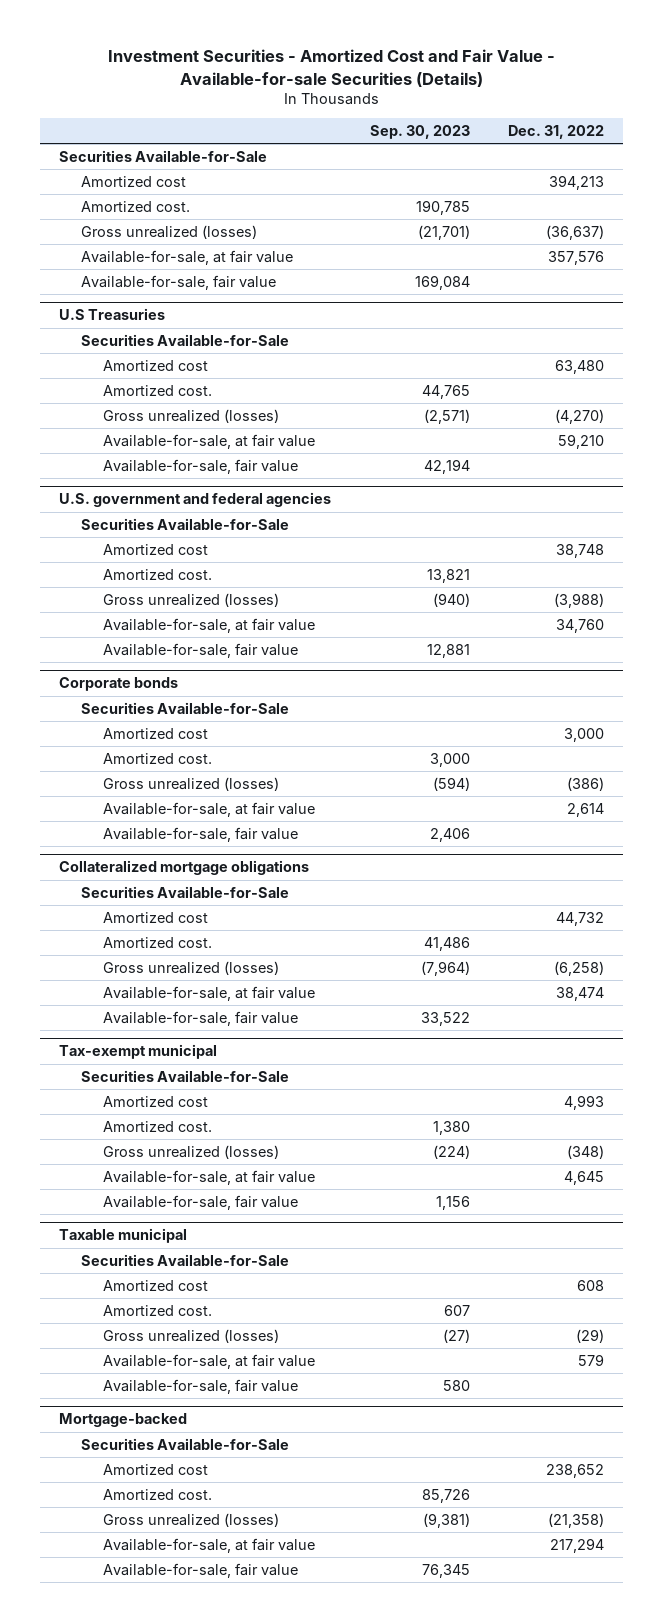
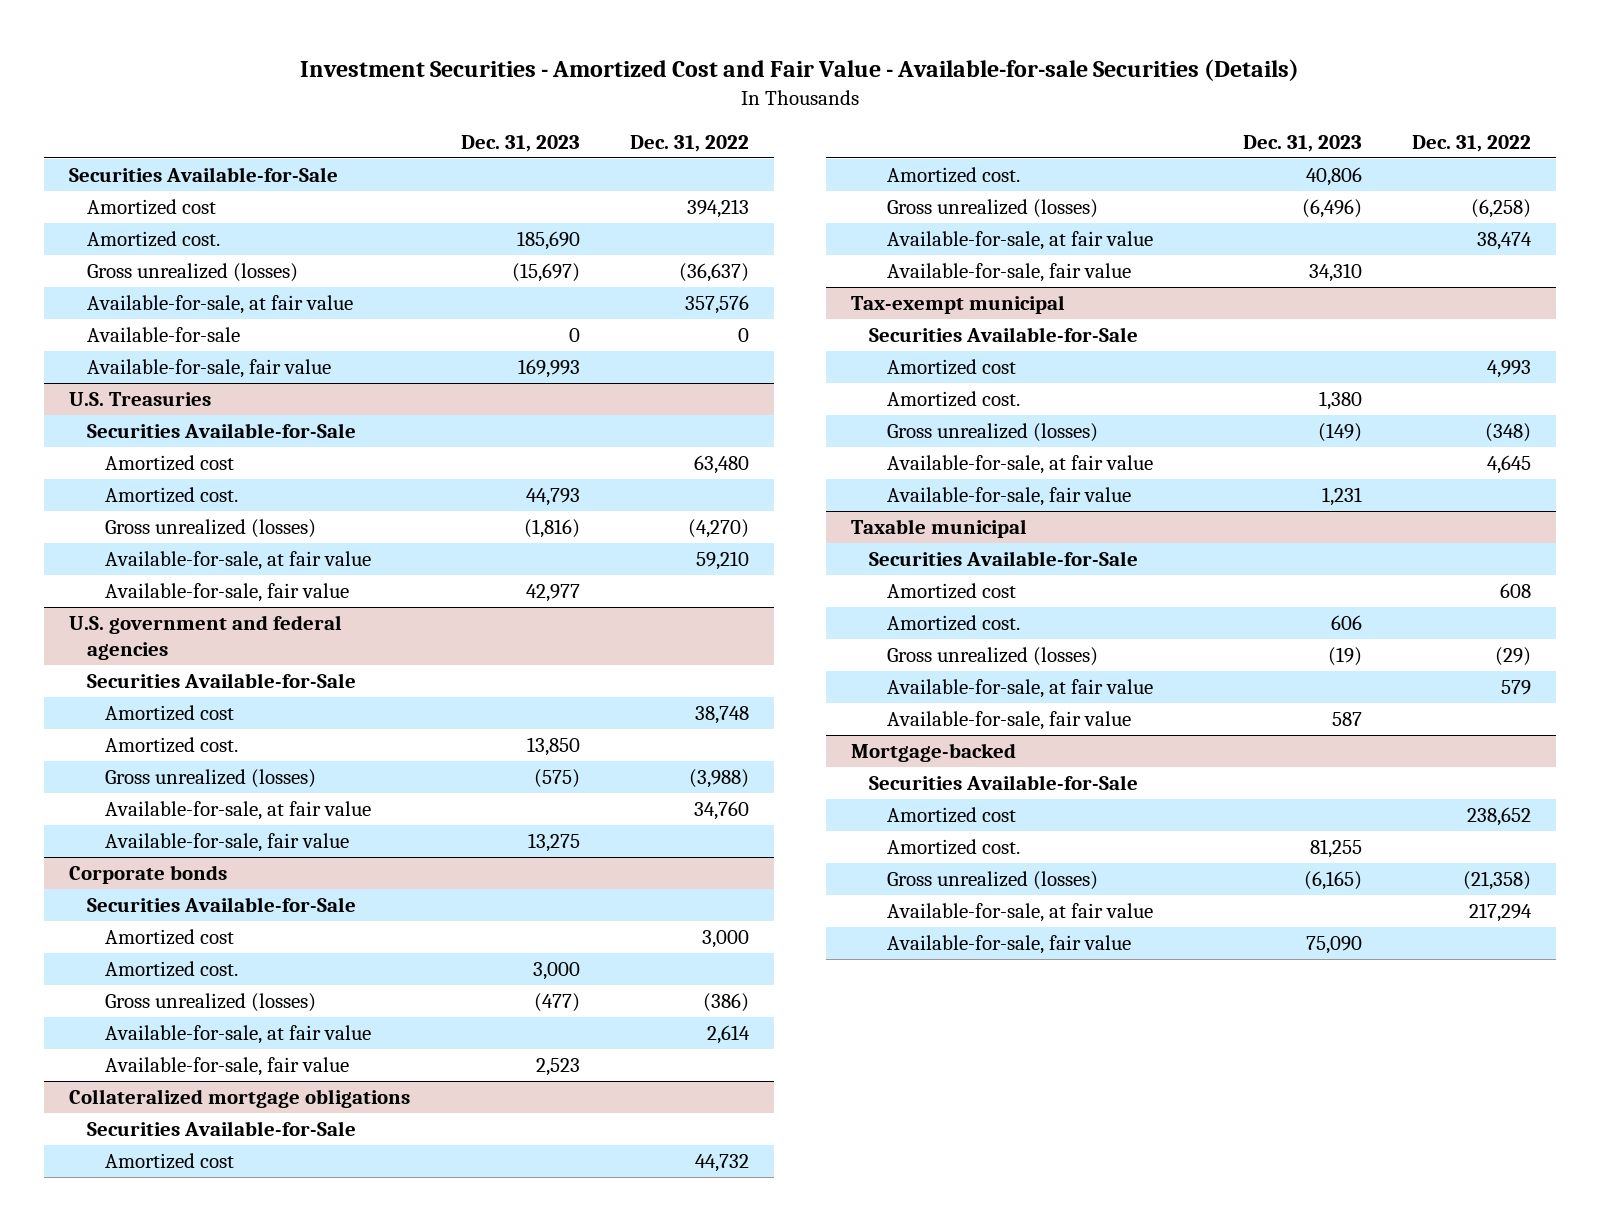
- | Sep. 30, 2023 | Dec. 31, 2022
+ | Dec. 31, 2023 | Dec. 31, 2022
+ Available-for-sale | 0 | 0
- U.S Treasuries
+ U.S. Treasuries

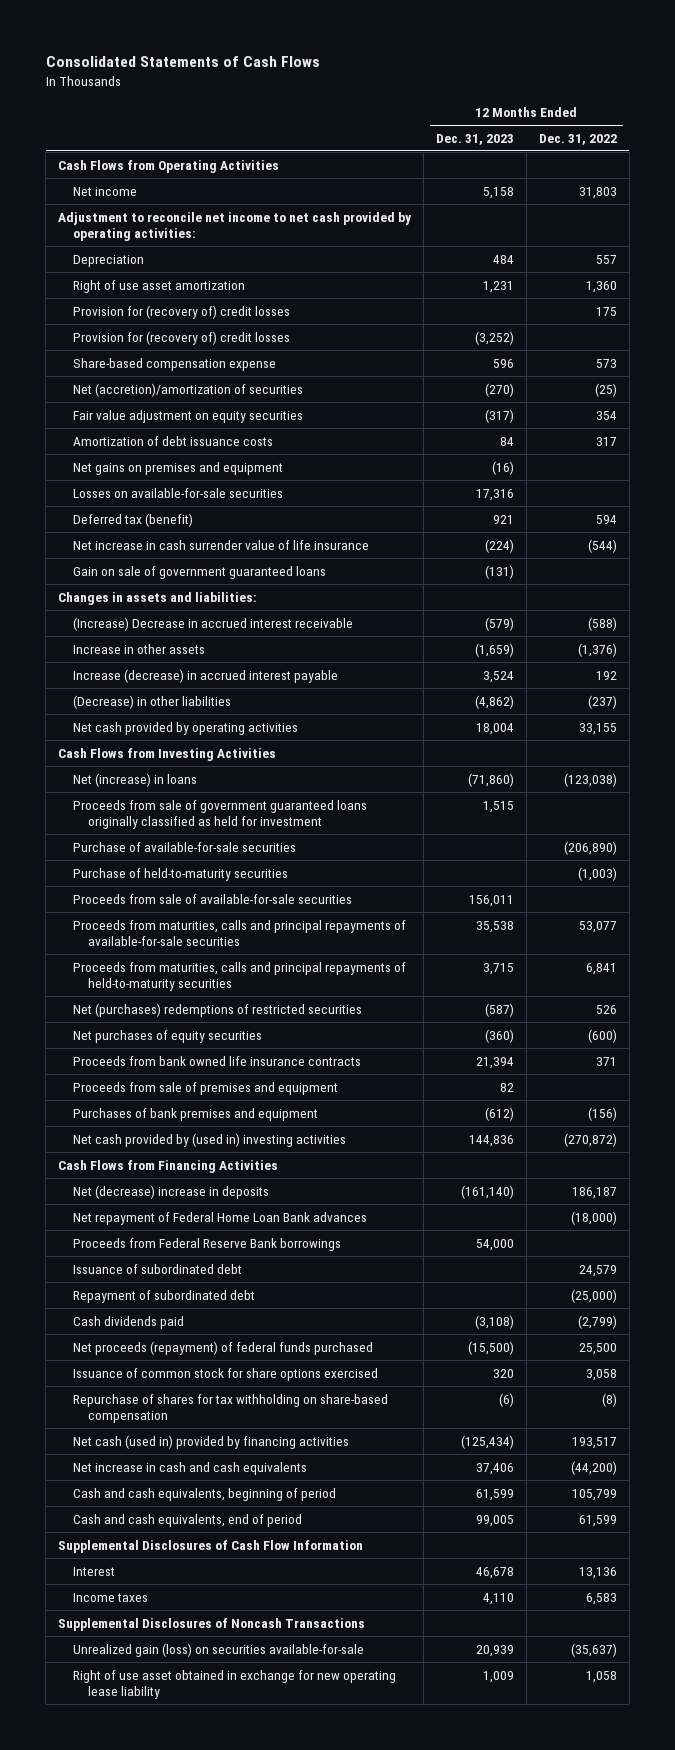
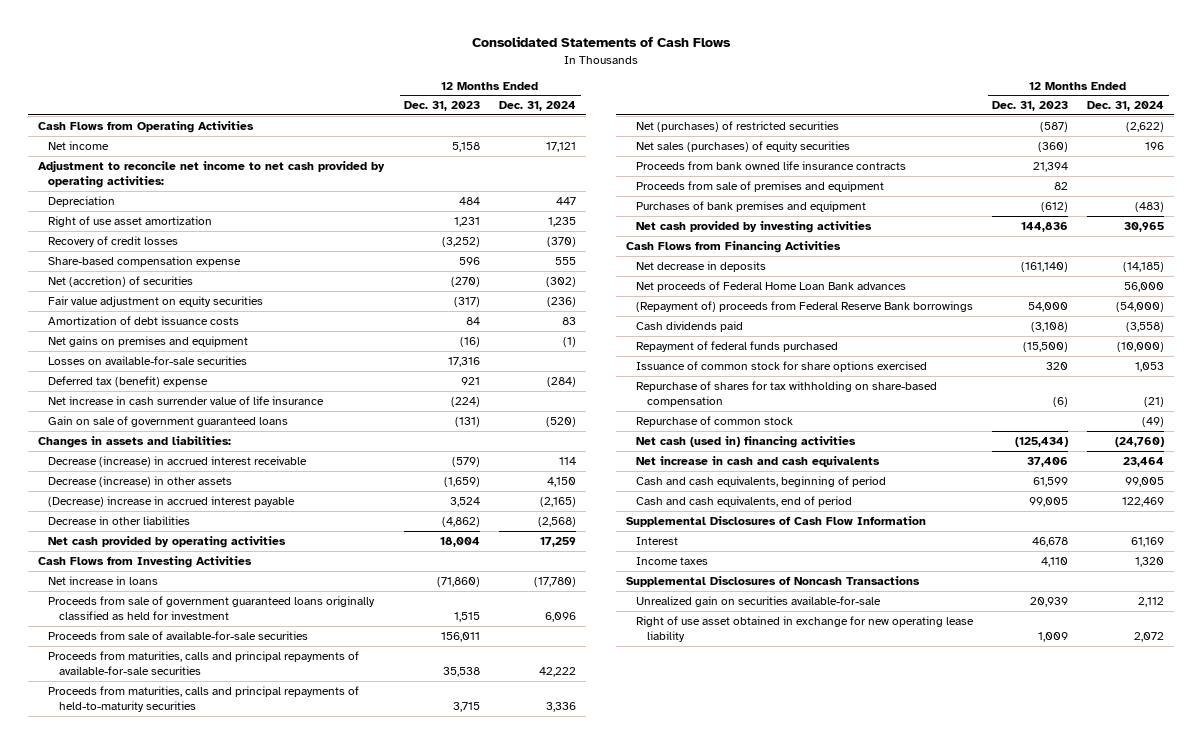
- | 12 Months Ended Dec. 31, 2023 | 12 Months Ended Dec. 31, 2022
+ | 12 Months Ended Dec. 31, 2023 | 12 Months Ended Dec. 31, 2024
- Provision for (recovery of) credit losses | | 175
- Provision for (recovery of) credit losses | (3,252) |
+ Recovery of credit losses | (3,252) | (370)
- Net (accretion)/amortization of securities | (270) | (25)
+ Net (accretion) of securities | (270) | (302)
- Deferred tax (benefit) | 921 | 594
+ Deferred tax (benefit) expense | 921 | (284)
- (Increase) Decrease in accrued interest receivable | (579) | (588)
- Increase in other assets | (1,659) | (1,376)
- Increase (decrease) in accrued interest payable | 3,524 | 192
- (Decrease) in other liabilities | (4,862) | (237)
+ Decrease (increase) in accrued interest receivable | (579) | 114
+ Decrease (increase) in other assets | (1,659) | 4,150
+ (Decrease) increase in accrued interest payable | 3,524 | (2,165)
+ Decrease in other liabilities | (4,862) | (2,568)
- Net (increase) in loans | (71,860) | (123,038)
+ Net increase in loans | (71,860) | (17,780)
- Purchase of available-for-sale securities | | (206,890)
- Purchase of held-to-maturity securities | | (1,003)
- Net (purchases) redemptions of restricted securities | (587) | 526
- Net purchases of equity securities | (360) | (600)
+ Net (purchases) of restricted securities | (587) | (2,622)
+ Net sales (purchases) of equity securities | (360) | 196
- Net cash provided by (used in) investing activities | 144,836 | (270,872)
+ Net cash provided by investing activities | 144,836 | 30,965
- Net (decrease) increase in deposits | (161,140) | 186,187
- Net repayment of Federal Home Loan Bank advances | | (18,000)
- Proceeds from Federal Reserve Bank borrowings | 54,000 |
- Issuance of subordinated debt | | 24,579
- Repayment of subordinated debt | | (25,000)
+ Net decrease in deposits | (161,140) | (14,185)
+ Net proceeds of Federal Home Loan Bank advances | | 56,000
+ (Repayment of) proceeds from Federal Reserve Bank borrowings | 54,000 | (54,000)
- Net proceeds (repayment) of federal funds purchased | (15,500) | 25,500
+ Repayment of federal funds purchased | (15,500) | (10,000)
- Net cash (used in) provided by financing activities | (125,434) | 193,517
+ Repurchase of common stock | | (49)
+ Net cash (used in) financing activities | (125,434) | (24,760)
- Unrealized gain (loss) on securities available-for-sale | 20,939 | (35,637)
+ Unrealized gain on securities available-for-sale | 20,939 | 2,112

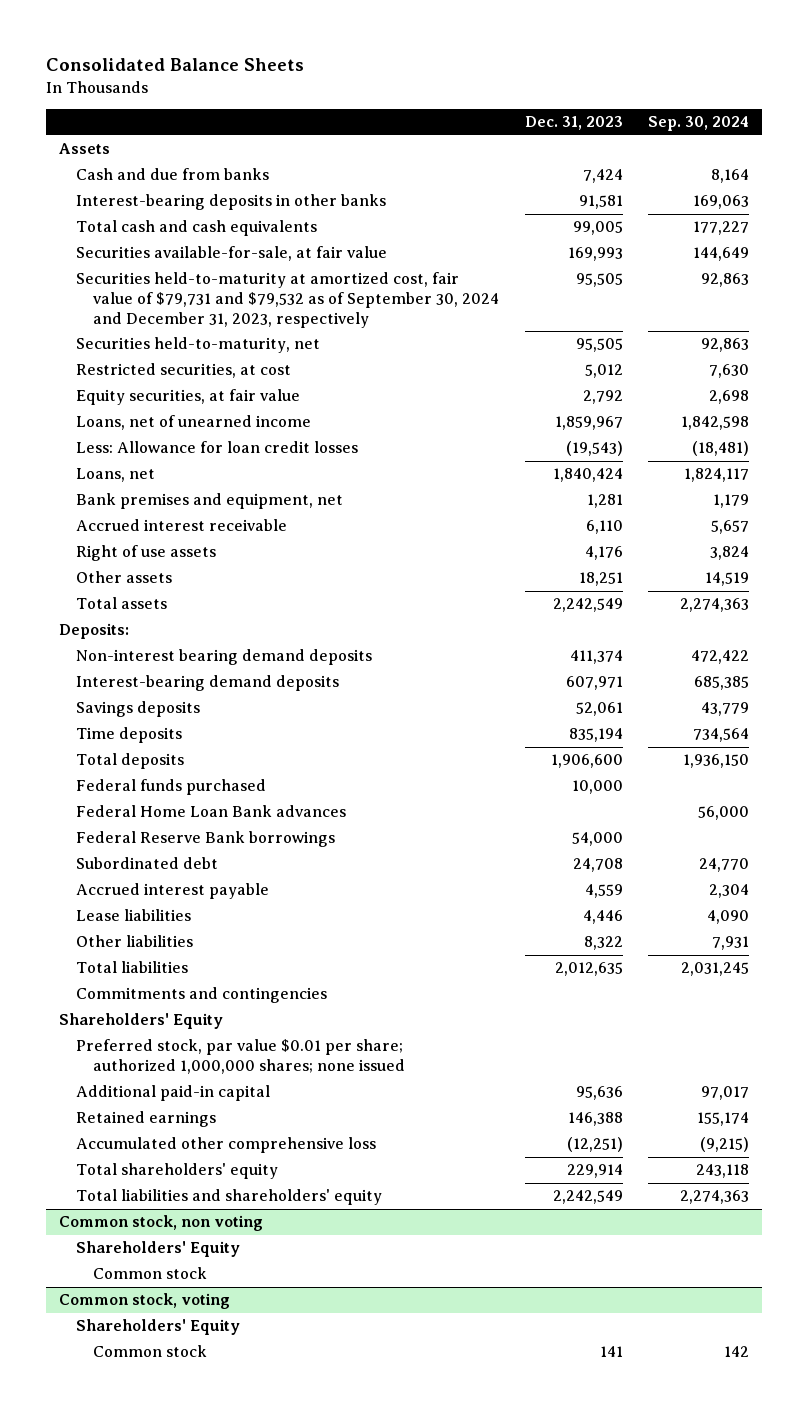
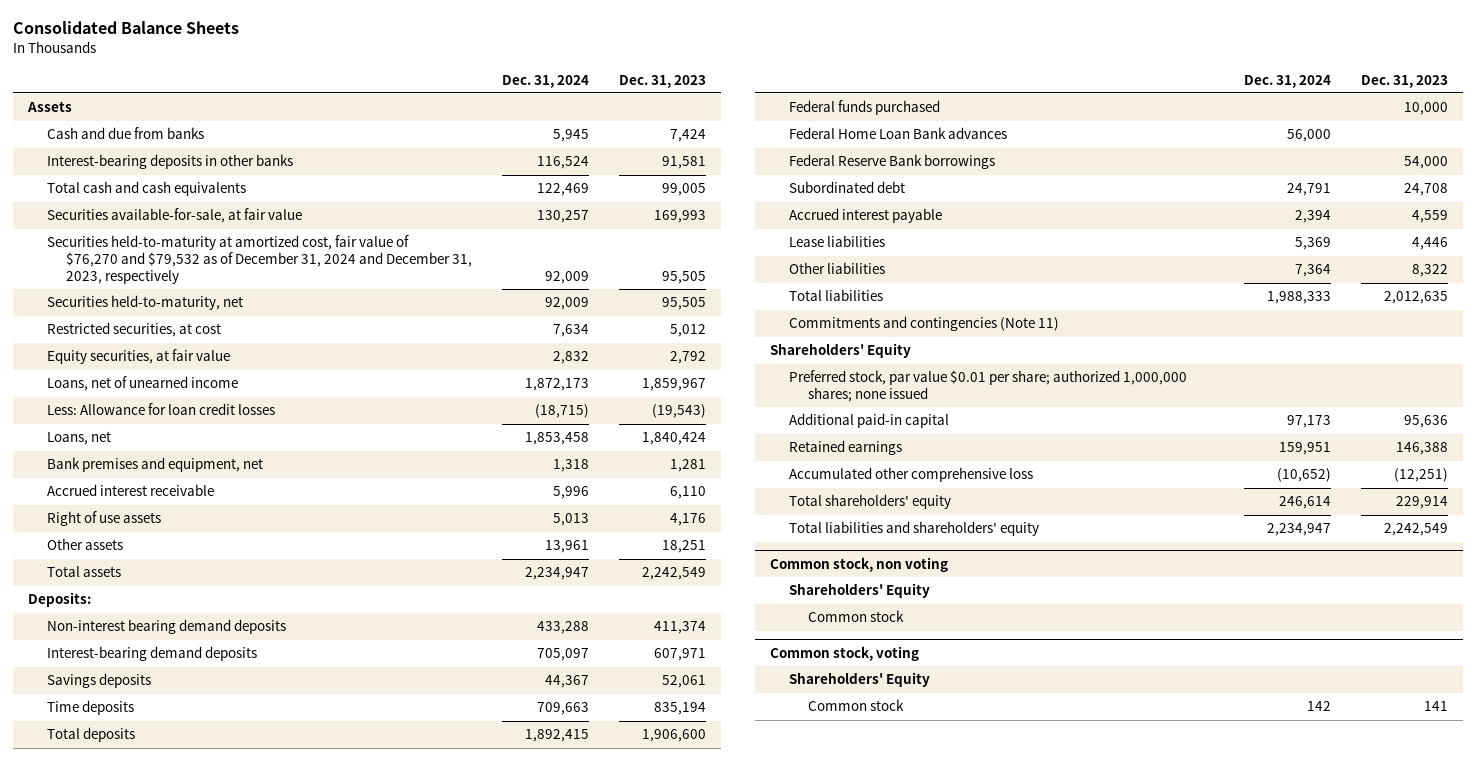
- | Dec. 31, 2023 | Sep. 30, 2024
+ | Dec. 31, 2024 | Dec. 31, 2023
- Securities held-to-maturity at amortized cost, fair value of $79,731 and $79,532 as of September 30, 2024 and December 31, 2023, respectively | 95,505 | 92,863
+ Securities held-to-maturity at amortized cost, fair value of $76,270 and $79,532 as of December 31, 2024 and December 31, 2023, respectively | 92,009 | 95,505
- Commitments and contingencies
+ Commitments and contingencies (Note 11)

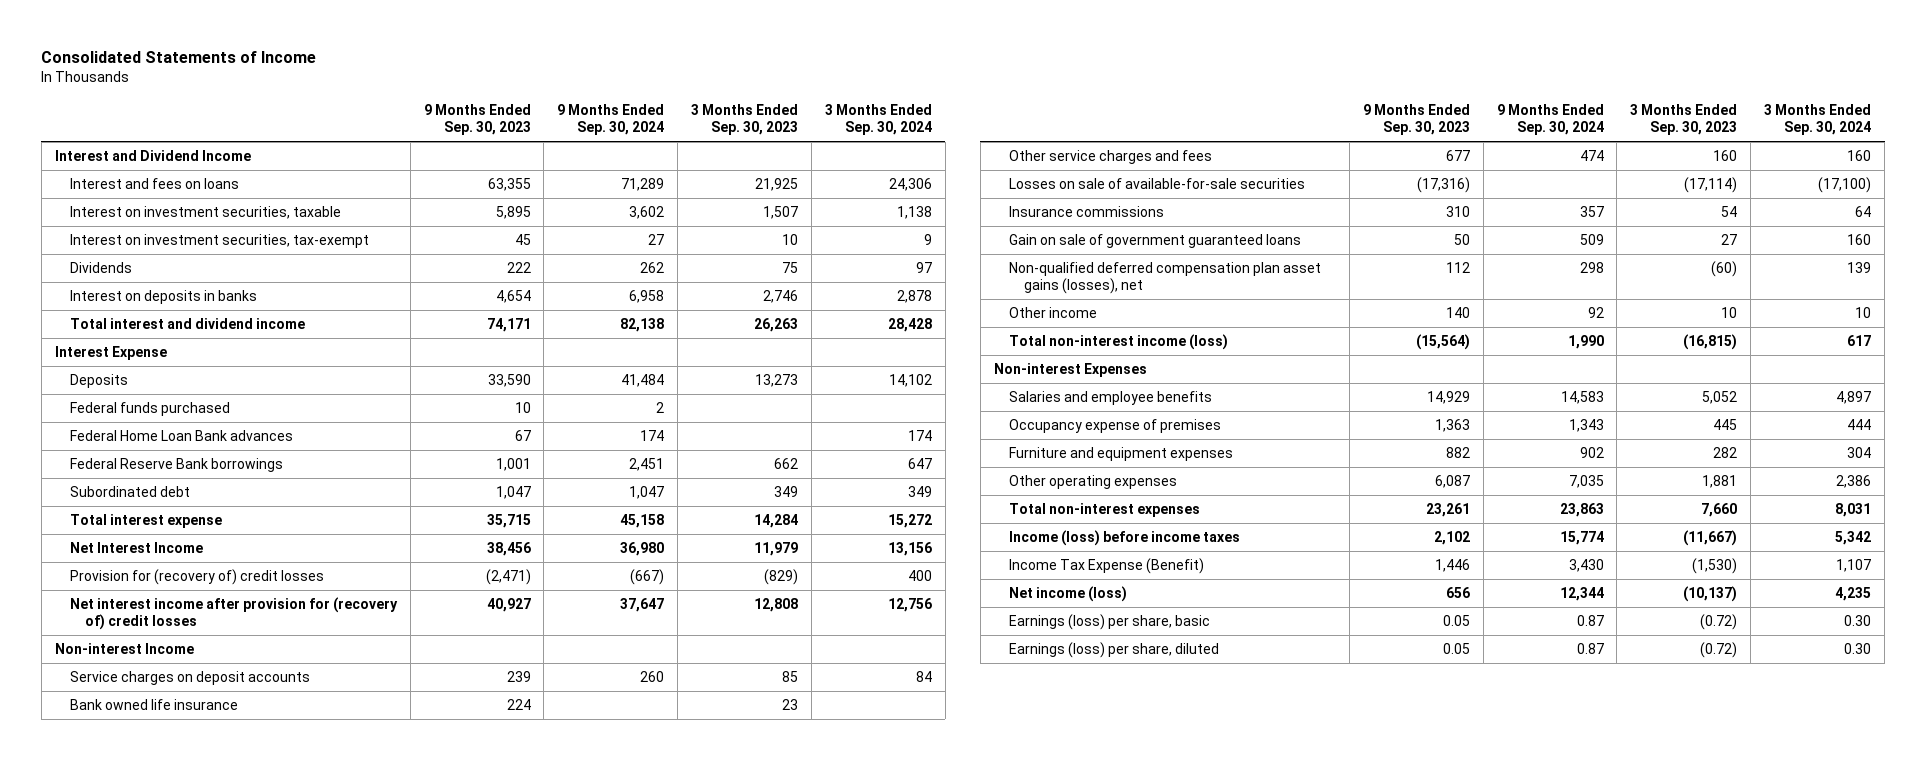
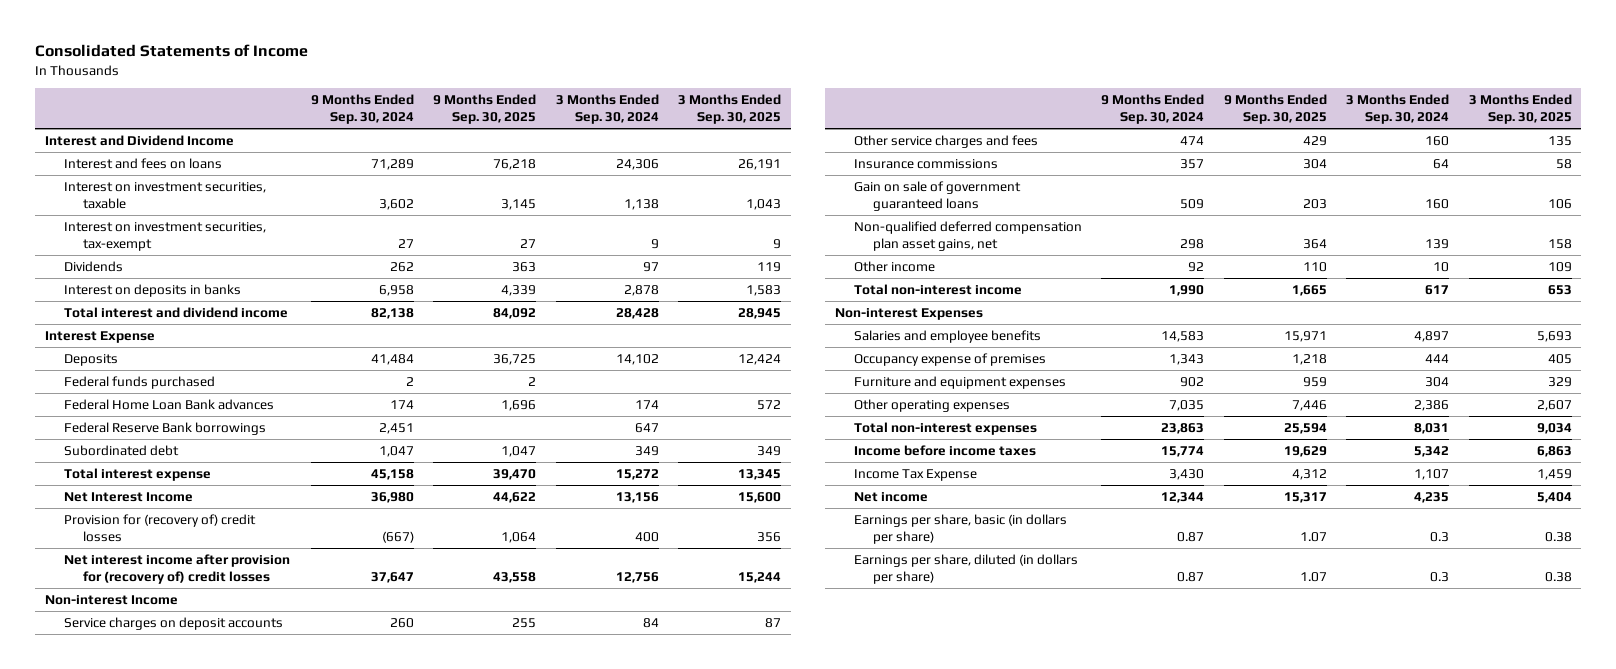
- | 9 Months Ended Sep. 30, 2023 | 9 Months Ended Sep. 30, 2024 | 3 Months Ended Sep. 30, 2023 | 3 Months Ended Sep. 30, 2024
+ | 9 Months Ended Sep. 30, 2024 | 9 Months Ended Sep. 30, 2025 | 3 Months Ended Sep. 30, 2024 | 3 Months Ended Sep. 30, 2025
- Bank owned life insurance | 224 | | 23 |
- Losses on sale of available-for-sale securities | (17,316) | | (17,114) | (17,100)
- Non-qualified deferred compensation plan asset gains (losses), net | 112 | 298 | (60) | 139
+ Non-qualified deferred compensation plan asset gains, net | 298 | 364 | 139 | 158
- Total non-interest income (loss) | (15,564) | 1,990 | (16,815) | 617
+ Total non-interest income | 1,990 | 1,665 | 617 | 653
- Income (loss) before income taxes | 2,102 | 15,774 | (11,667) | 5,342
- Income Tax Expense (Benefit) | 1,446 | 3,430 | (1,530) | 1,107
- Net income (loss) | 656 | 12,344 | (10,137) | 4,235
- Earnings (loss) per share, basic | 0.05 | 0.87 | (0.72) | 0.30
- Earnings (loss) per share, diluted | 0.05 | 0.87 | (0.72) | 0.30
+ Income before income taxes | 15,774 | 19,629 | 5,342 | 6,863
+ Income Tax Expense | 3,430 | 4,312 | 1,107 | 1,459
+ Net income | 12,344 | 15,317 | 4,235 | 5,404
+ Earnings per share, basic (in dollars per share) | 0.87 | 1.07 | 0.3 | 0.38
+ Earnings per share, diluted (in dollars per share) | 0.87 | 1.07 | 0.3 | 0.38

